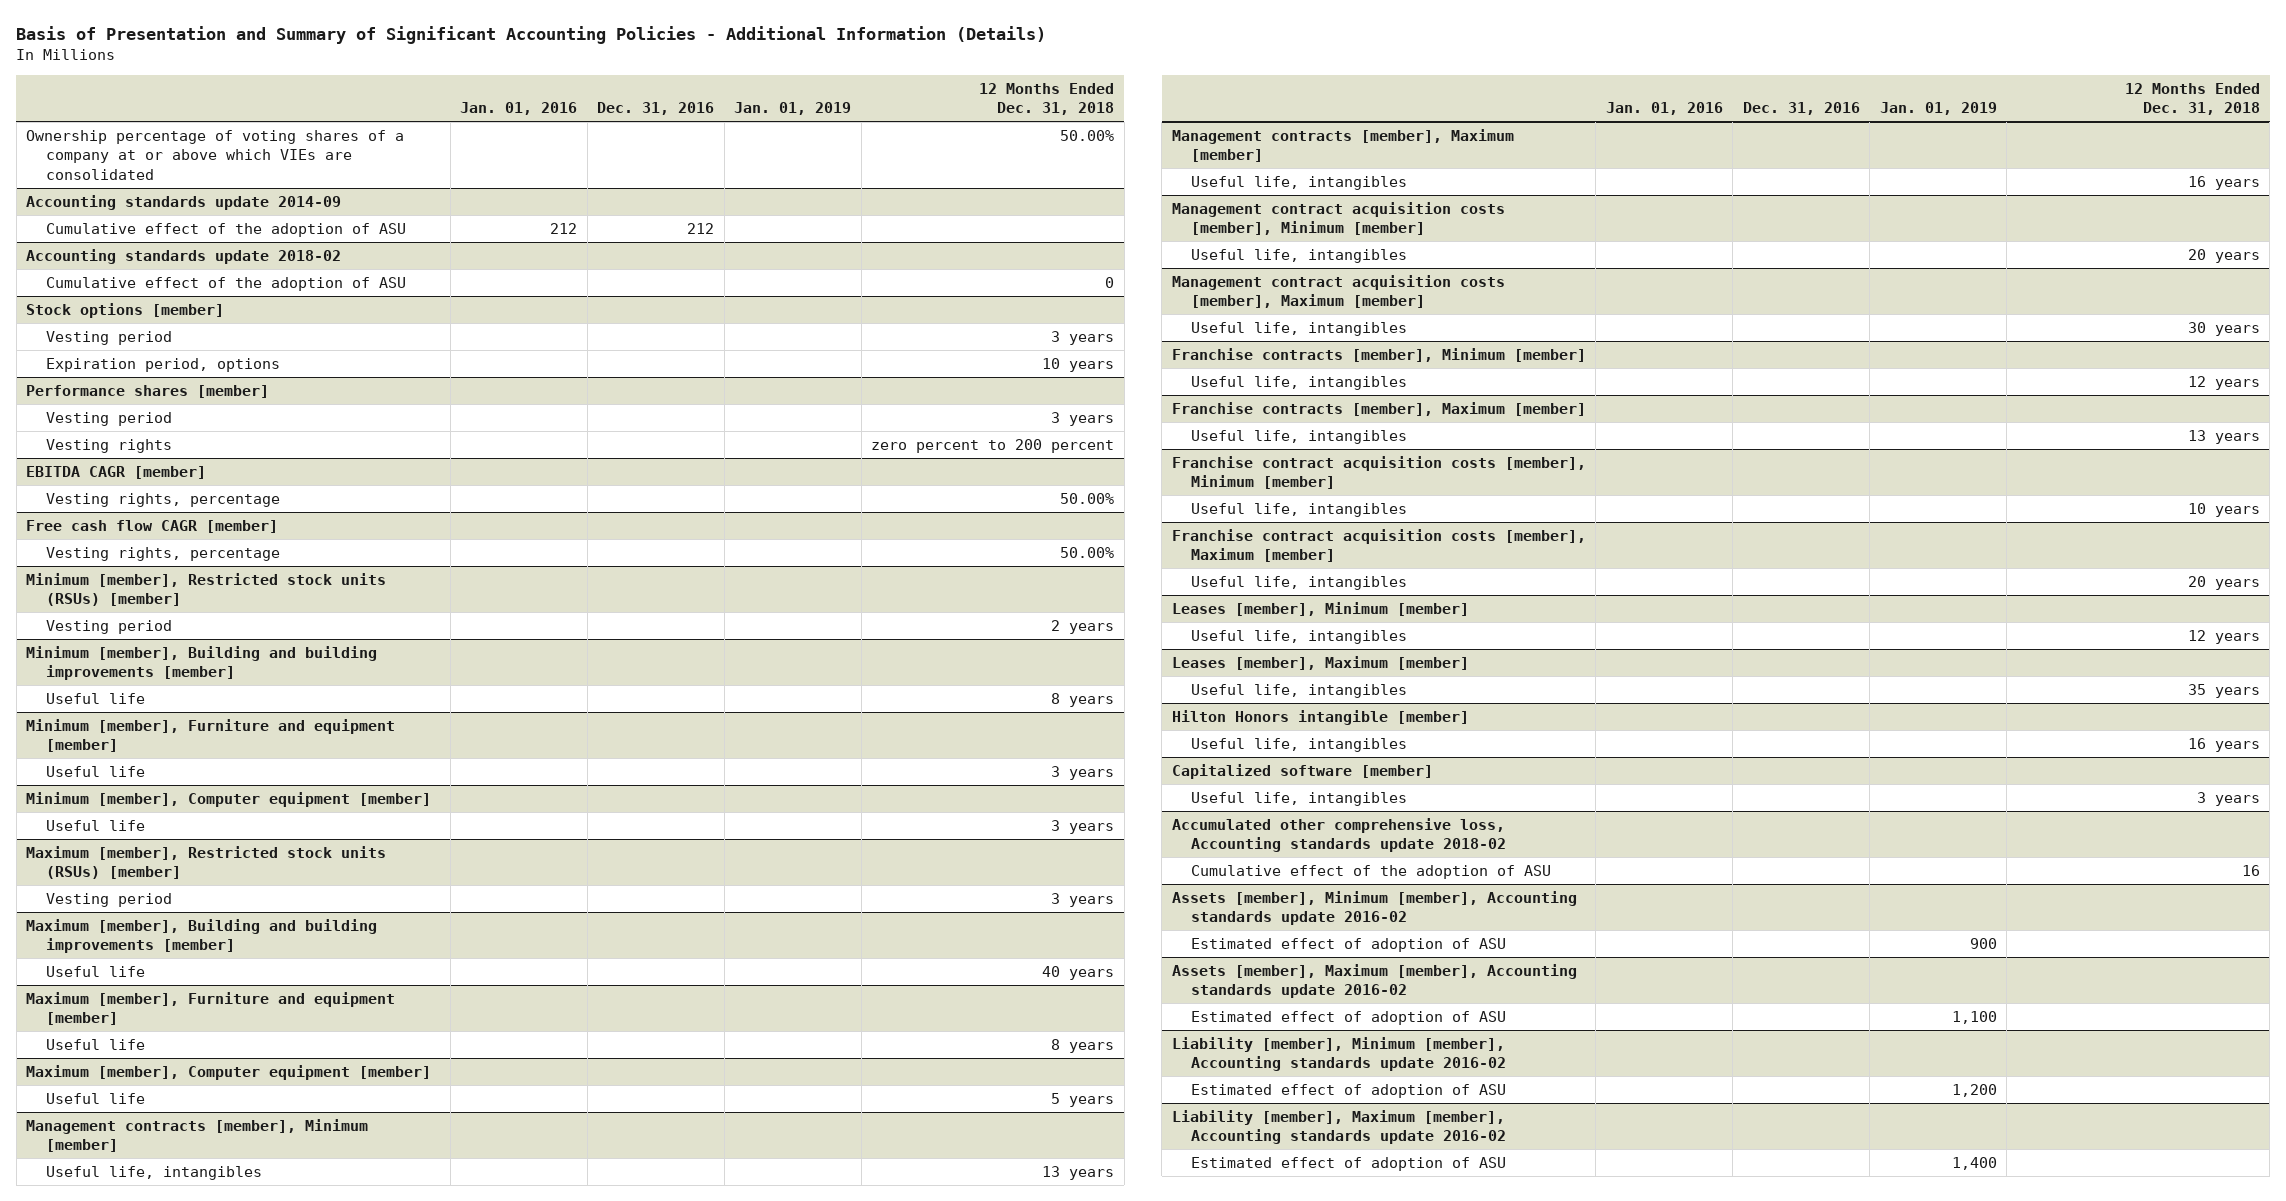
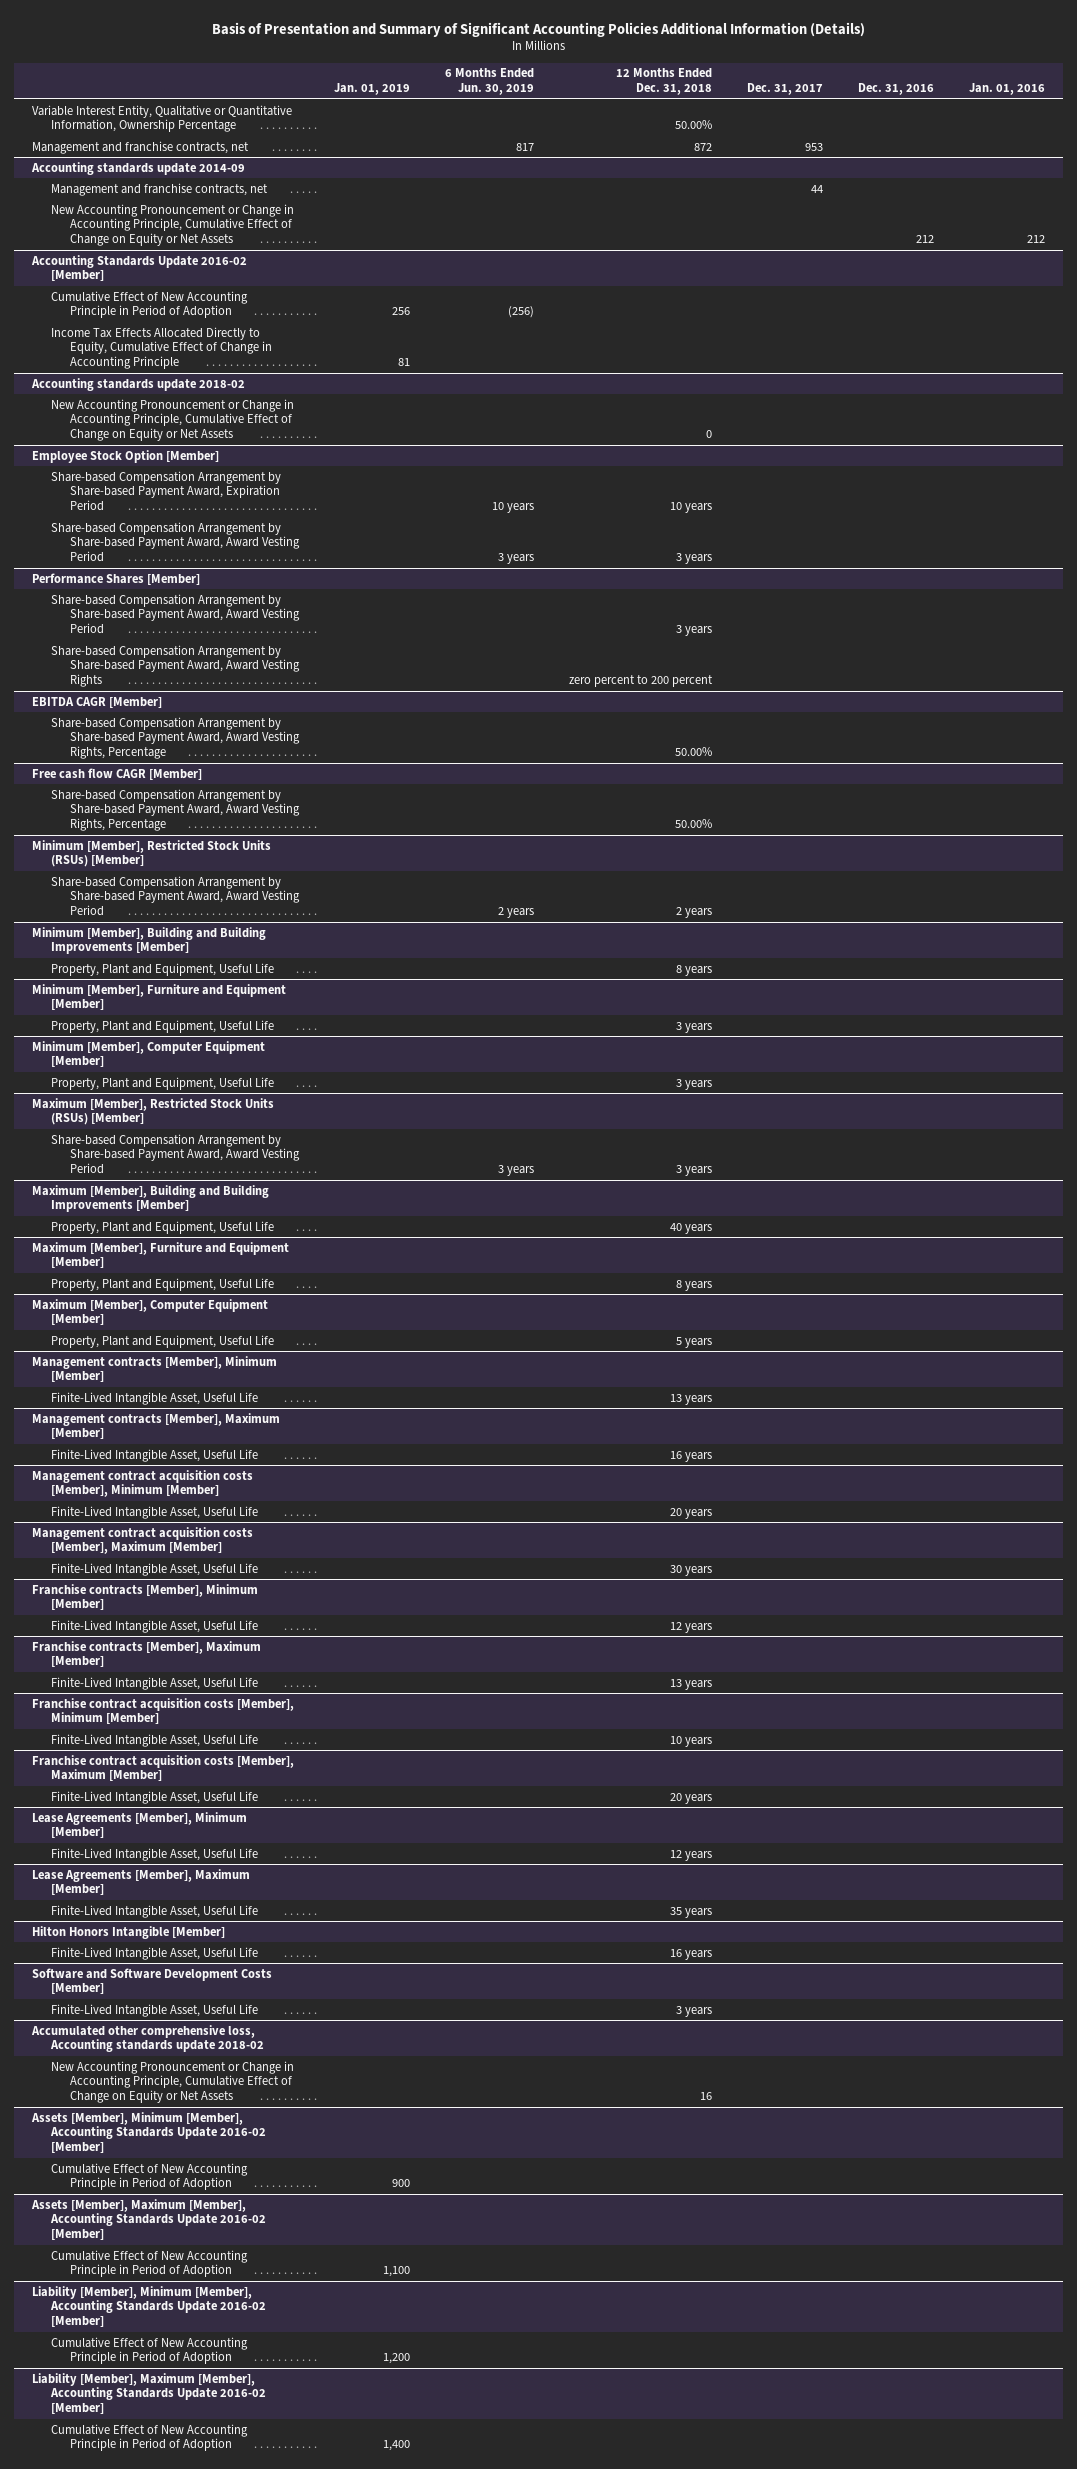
- Basis of Presentation and Summary of Significant Accounting Policies - Additional Information (Details)
+ Basis of Presentation and Summary of Significant Accounting Policies Additional Information (Details)
- | Jan. 01, 2016 | Dec. 31, 2016 | Jan. 01, 2019 | 12 Months Ended Dec. 31, 2018
+ | Jan. 01, 2019 | 6 Months Ended Jun. 30, 2019 | 12 Months Ended Dec. 31, 2018 | Dec. 31, 2017 | Dec. 31, 2016 | Jan. 01, 2016
- Ownership percentage of voting shares of a company at or above which VIEs are consolidated | | | | 50.00%
+ Variable Interest Entity, Qualitative or Quantitative Information, Ownership Percentage | | | 50.00% | | |
+ Management and franchise contracts, net | | 817 | 872 | 953 | |
@ Accounting standards update 2014-09
- Cumulative effect of the adoption of ASU | 212 | 212 | |
+ Management and franchise contracts, net | | | | 44 | |
+ New Accounting Pronouncement or Change in Accounting Principle, Cumulative Effect of Change on Equity or Net Assets | | | | | 212 | 212
+ Accounting Standards Update 2016-02 [Member]
+ Cumulative Effect of New Accounting Principle in Period of Adoption | 256 | (256) | | | |
+ Income Tax Effects Allocated Directly to Equity, Cumulative Effect of Change in Accounting Principle | 81 | | | | |
@ Accounting standards update 2018-02
- Cumulative effect of the adoption of ASU | | | | 0
- Stock options [member]
- Vesting period | | | | 3 years
- Expiration period, options | | | | 10 years
- Performance shares [member]
- Vesting period | | | | 3 years
- Vesting rights | | | | zero percent to 200 percent
- EBITDA CAGR [member]
- Vesting rights, percentage | | | | 50.00%
- Free cash flow CAGR [member]
- Vesting rights, percentage | | | | 50.00%
- Minimum [member], Restricted stock units (RSUs) [member]
- Vesting period | | | | 2 years
- Minimum [member], Building and building improvements [member]
- Useful life | | | | 8 years
- Minimum [member], Furniture and equipment [member]
- Useful life | | | | 3 years
- Minimum [member], Computer equipment [member]
- Useful life | | | | 3 years
- Maximum [member], Restricted stock units (RSUs) [member]
- Vesting period | | | | 3 years
- Maximum [member], Building and building improvements [member]
- Useful life | | | | 40 years
- Maximum [member], Furniture and equipment [member]
- Useful life | | | | 8 years
- Maximum [member], Computer equipment [member]
- Useful life | | | | 5 years
- Management contracts [member], Minimum [member]
- Useful life, intangibles | | | | 13 years
- Management contracts [member], Maximum [member]
- Useful life, intangibles | | | | 16 years
- Management contract acquisition costs [member], Minimum [member]
- Useful life, intangibles | | | | 20 years
- Management contract acquisition costs [member], Maximum [member]
- Useful life, intangibles | | | | 30 years
- Franchise contracts [member], Minimum [member]
- Useful life, intangibles | | | | 12 years
- Franchise contracts [member], Maximum [member]
- Useful life, intangibles | | | | 13 years
- Franchise contract acquisition costs [member], Minimum [member]
- Useful life, intangibles | | | | 10 years
- Franchise contract acquisition costs [member], Maximum [member]
- Useful life, intangibles | | | | 20 years
- Leases [member], Minimum [member]
- Useful life, intangibles | | | | 12 years
- Leases [member], Maximum [member]
- Useful life, intangibles | | | | 35 years
- Hilton Honors intangible [member]
- Useful life, intangibles | | | | 16 years
- Capitalized software [member]
- Useful life, intangibles | | | | 3 years
@ Accounting standards update 2018-02
+ New Accounting Pronouncement or Change in Accounting Principle, Cumulative Effect of Change on Equity or Net Assets | | | 0 | | |
+ Employee Stock Option [Member]
+ Share-based Compensation Arrangement by Share-based Payment Award, Expiration Period | | 10 years | 10 years | | |
+ Share-based Compensation Arrangement by Share-based Payment Award, Award Vesting Period | | 3 years | 3 years | | |
+ Performance Shares [Member]
+ Share-based Compensation Arrangement by Share-based Payment Award, Award Vesting Period | | | 3 years | | |
+ Share-based Compensation Arrangement by Share-based Payment Award, Award Vesting Rights | | | zero percent to 200 percent | | |
+ EBITDA CAGR [Member]
+ Share-based Compensation Arrangement by Share-based Payment Award, Award Vesting Rights, Percentage | | | 50.00% | | |
+ Free cash flow CAGR [Member]
+ Share-based Compensation Arrangement by Share-based Payment Award, Award Vesting Rights, Percentage | | | 50.00% | | |
+ Minimum [Member], Restricted Stock Units (RSUs) [Member]
+ Share-based Compensation Arrangement by Share-based Payment Award, Award Vesting Period | | 2 years | 2 years | | |
+ Minimum [Member], Building and Building Improvements [Member]
+ Property, Plant and Equipment, Useful Life | | | 8 years | | |
+ Minimum [Member], Furniture and Equipment [Member]
+ Property, Plant and Equipment, Useful Life | | | 3 years | | |
+ Minimum [Member], Computer Equipment [Member]
+ Property, Plant and Equipment, Useful Life | | | 3 years | | |
+ Maximum [Member], Restricted Stock Units (RSUs) [Member]
+ Share-based Compensation Arrangement by Share-based Payment Award, Award Vesting Period | | 3 years | 3 years | | |
+ Maximum [Member], Building and Building Improvements [Member]
+ Property, Plant and Equipment, Useful Life | | | 40 years | | |
+ Maximum [Member], Furniture and Equipment [Member]
+ Property, Plant and Equipment, Useful Life | | | 8 years | | |
+ Maximum [Member], Computer Equipment [Member]
+ Property, Plant and Equipment, Useful Life | | | 5 years | | |
+ Management contracts [Member], Minimum [Member]
+ Finite-Lived Intangible Asset, Useful Life | | | 13 years | | |
+ Management contracts [Member], Maximum [Member]
+ Finite-Lived Intangible Asset, Useful Life | | | 16 years | | |
+ Management contract acquisition costs [Member], Minimum [Member]
+ Finite-Lived Intangible Asset, Useful Life | | | 20 years | | |
+ Management contract acquisition costs [Member], Maximum [Member]
+ Finite-Lived Intangible Asset, Useful Life | | | 30 years | | |
+ Franchise contracts [Member], Minimum [Member]
+ Finite-Lived Intangible Asset, Useful Life | | | 12 years | | |
+ Franchise contracts [Member], Maximum [Member]
+ Finite-Lived Intangible Asset, Useful Life | | | 13 years | | |
+ Franchise contract acquisition costs [Member], Minimum [Member]
+ Finite-Lived Intangible Asset, Useful Life | | | 10 years | | |
+ Franchise contract acquisition costs [Member], Maximum [Member]
+ Finite-Lived Intangible Asset, Useful Life | | | 20 years | | |
+ Lease Agreements [Member], Minimum [Member]
+ Finite-Lived Intangible Asset, Useful Life | | | 12 years | | |
+ Lease Agreements [Member], Maximum [Member]
+ Finite-Lived Intangible Asset, Useful Life | | | 35 years | | |
+ Hilton Honors Intangible [Member]
+ Finite-Lived Intangible Asset, Useful Life | | | 16 years | | |
+ Software and Software Development Costs [Member]
+ Finite-Lived Intangible Asset, Useful Life | | | 3 years | | |
@ Accumulated other comprehensive loss, Accounting standards update 2018-02
- Cumulative effect of the adoption of ASU | | | | 16
- Assets [member], Minimum [member], Accounting standards update 2016-02
- Estimated effect of adoption of ASU | | | 900 |
- Assets [member], Maximum [member], Accounting standards update 2016-02
- Estimated effect of adoption of ASU | | | 1,100 |
- Liability [member], Minimum [member], Accounting standards update 2016-02
- Estimated effect of adoption of ASU | | | 1,200 |
- Liability [member], Maximum [member], Accounting standards update 2016-02
- Estimated effect of adoption of ASU | | | 1,400 |
@ Accumulated other comprehensive loss, Accounting standards update 2018-02
+ New Accounting Pronouncement or Change in Accounting Principle, Cumulative Effect of Change on Equity or Net Assets | | | 16 | | |
+ Assets [Member], Minimum [Member], Accounting Standards Update 2016-02 [Member]
+ Cumulative Effect of New Accounting Principle in Period of Adoption | 900 | | | | |
+ Assets [Member], Maximum [Member], Accounting Standards Update 2016-02 [Member]
+ Cumulative Effect of New Accounting Principle in Period of Adoption | 1,100 | | | | |
+ Liability [Member], Minimum [Member], Accounting Standards Update 2016-02 [Member]
+ Cumulative Effect of New Accounting Principle in Period of Adoption | 1,200 | | | | |
+ Liability [Member], Maximum [Member], Accounting Standards Update 2016-02 [Member]
+ Cumulative Effect of New Accounting Principle in Period of Adoption | 1,400 | | | | |

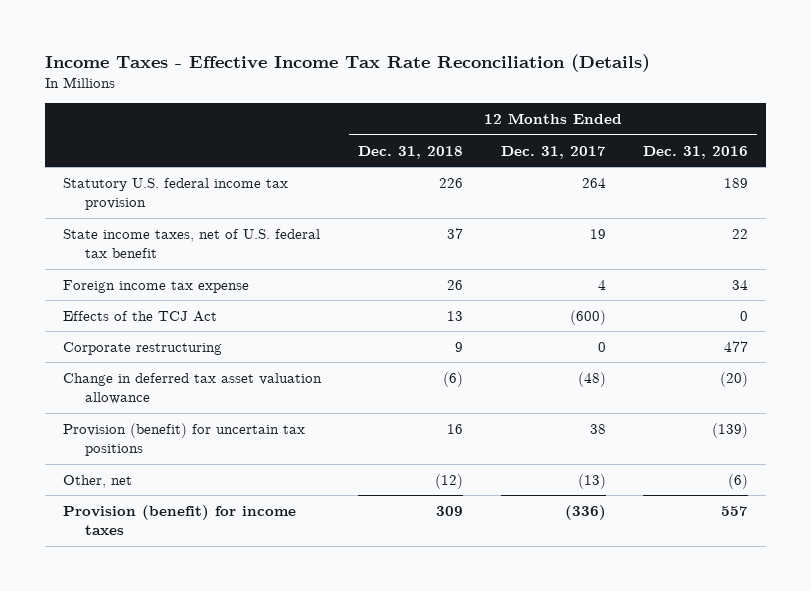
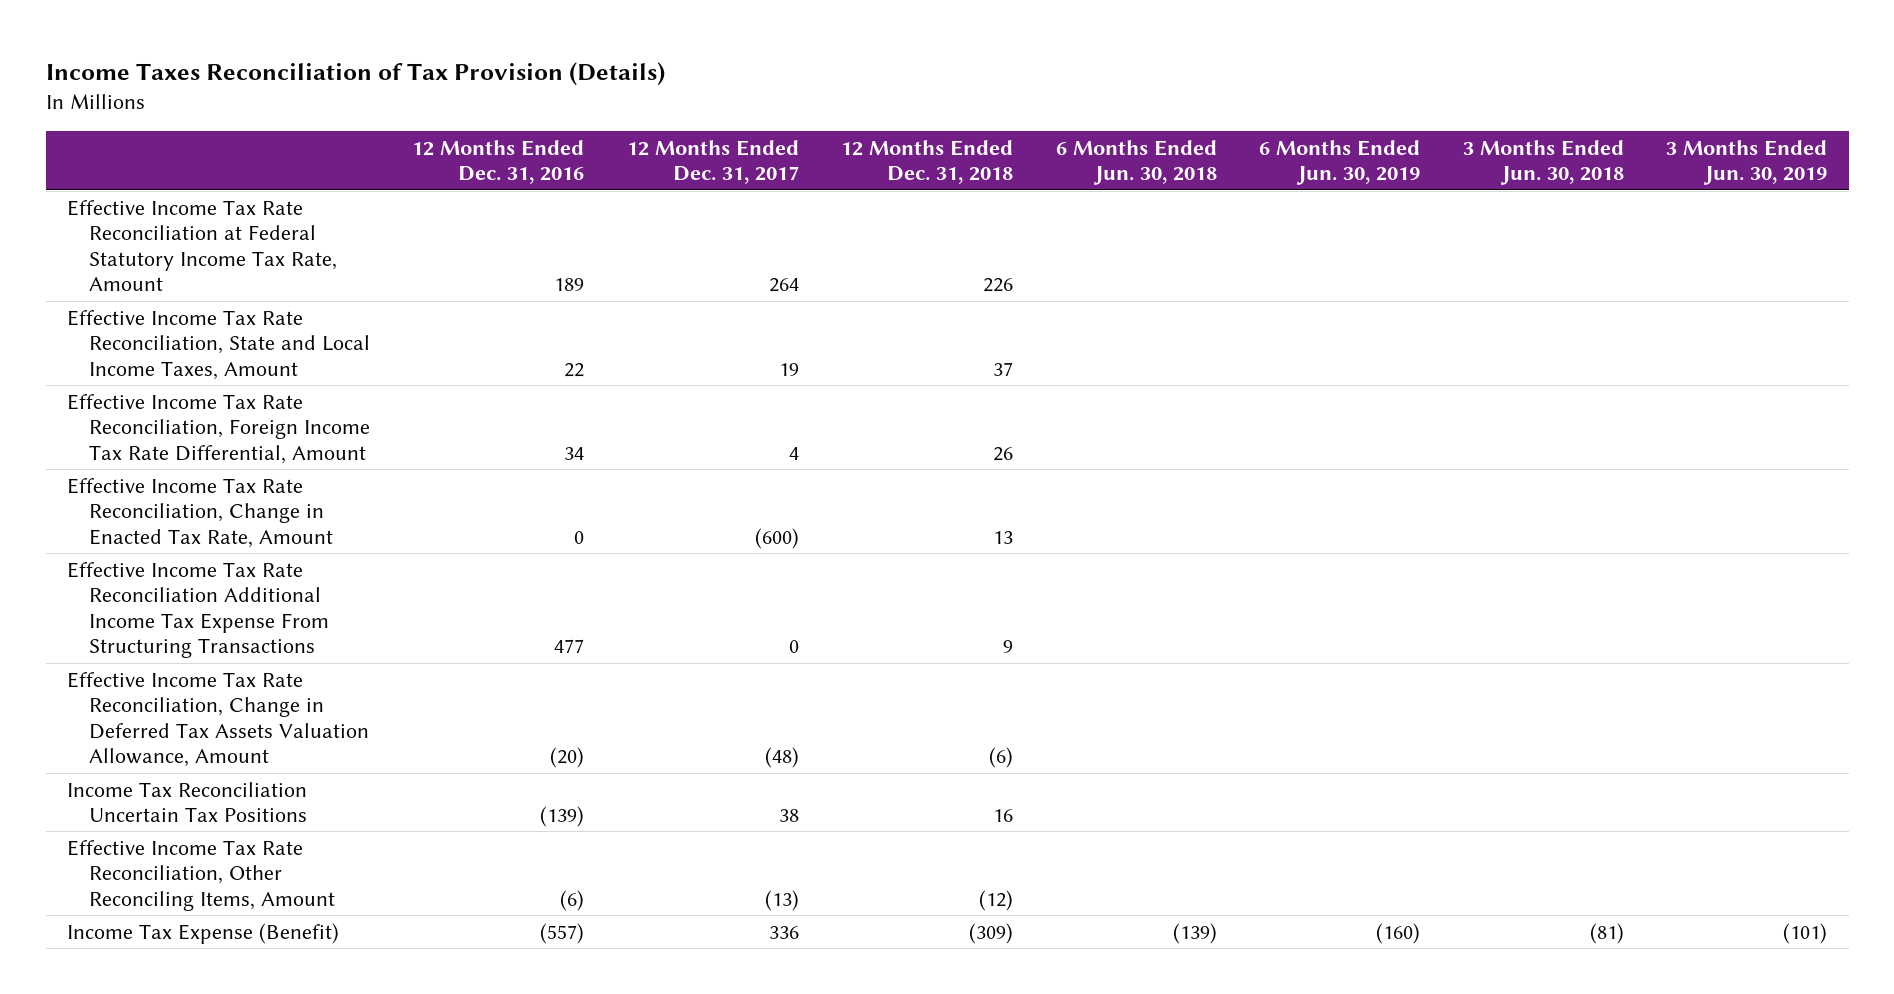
- Income Taxes - Effective Income Tax Rate Reconciliation (Details)
+ Income Taxes Reconciliation of Tax Provision (Details)
- | 12 Months Ended Dec. 31, 2018 | 12 Months Ended Dec. 31, 2017 | 12 Months Ended Dec. 31, 2016
+ | 12 Months Ended Dec. 31, 2016 | 12 Months Ended Dec. 31, 2017 | 12 Months Ended Dec. 31, 2018 | 6 Months Ended Jun. 30, 2018 | 6 Months Ended Jun. 30, 2019 | 3 Months Ended Jun. 30, 2018 | 3 Months Ended Jun. 30, 2019
- Statutory U.S. federal income tax provision | 226 | 264 | 189
- State income taxes, net of U.S. federal tax benefit | 37 | 19 | 22
- Foreign income tax expense | 26 | 4 | 34
- Effects of the TCJ Act | 13 | (600) | 0
- Corporate restructuring | 9 | 0 | 477
- Change in deferred tax asset valuation allowance | (6) | (48) | (20)
- Provision (benefit) for uncertain tax positions | 16 | 38 | (139)
- Other, net | (12) | (13) | (6)
- Provision (benefit) for income taxes | 309 | (336) | 557
+ Effective Income Tax Rate Reconciliation at Federal Statutory Income Tax Rate, Amount | 189 | 264 | 226 | | | |
+ Effective Income Tax Rate Reconciliation, State and Local Income Taxes, Amount | 22 | 19 | 37 | | | |
+ Effective Income Tax Rate Reconciliation, Foreign Income Tax Rate Differential, Amount | 34 | 4 | 26 | | | |
+ Effective Income Tax Rate Reconciliation, Change in Enacted Tax Rate, Amount | 0 | (600) | 13 | | | |
+ Effective Income Tax Rate Reconciliation Additional Income Tax Expense From Structuring Transactions | 477 | 0 | 9 | | | |
+ Effective Income Tax Rate Reconciliation, Change in Deferred Tax Assets Valuation Allowance, Amount | (20) | (48) | (6) | | | |
+ Income Tax Reconciliation Uncertain Tax Positions | (139) | 38 | 16 | | | |
+ Effective Income Tax Rate Reconciliation, Other Reconciling Items, Amount | (6) | (13) | (12) | | | |
+ Income Tax Expense (Benefit) | (557) | 336 | (309) | (139) | (160) | (81) | (101)

